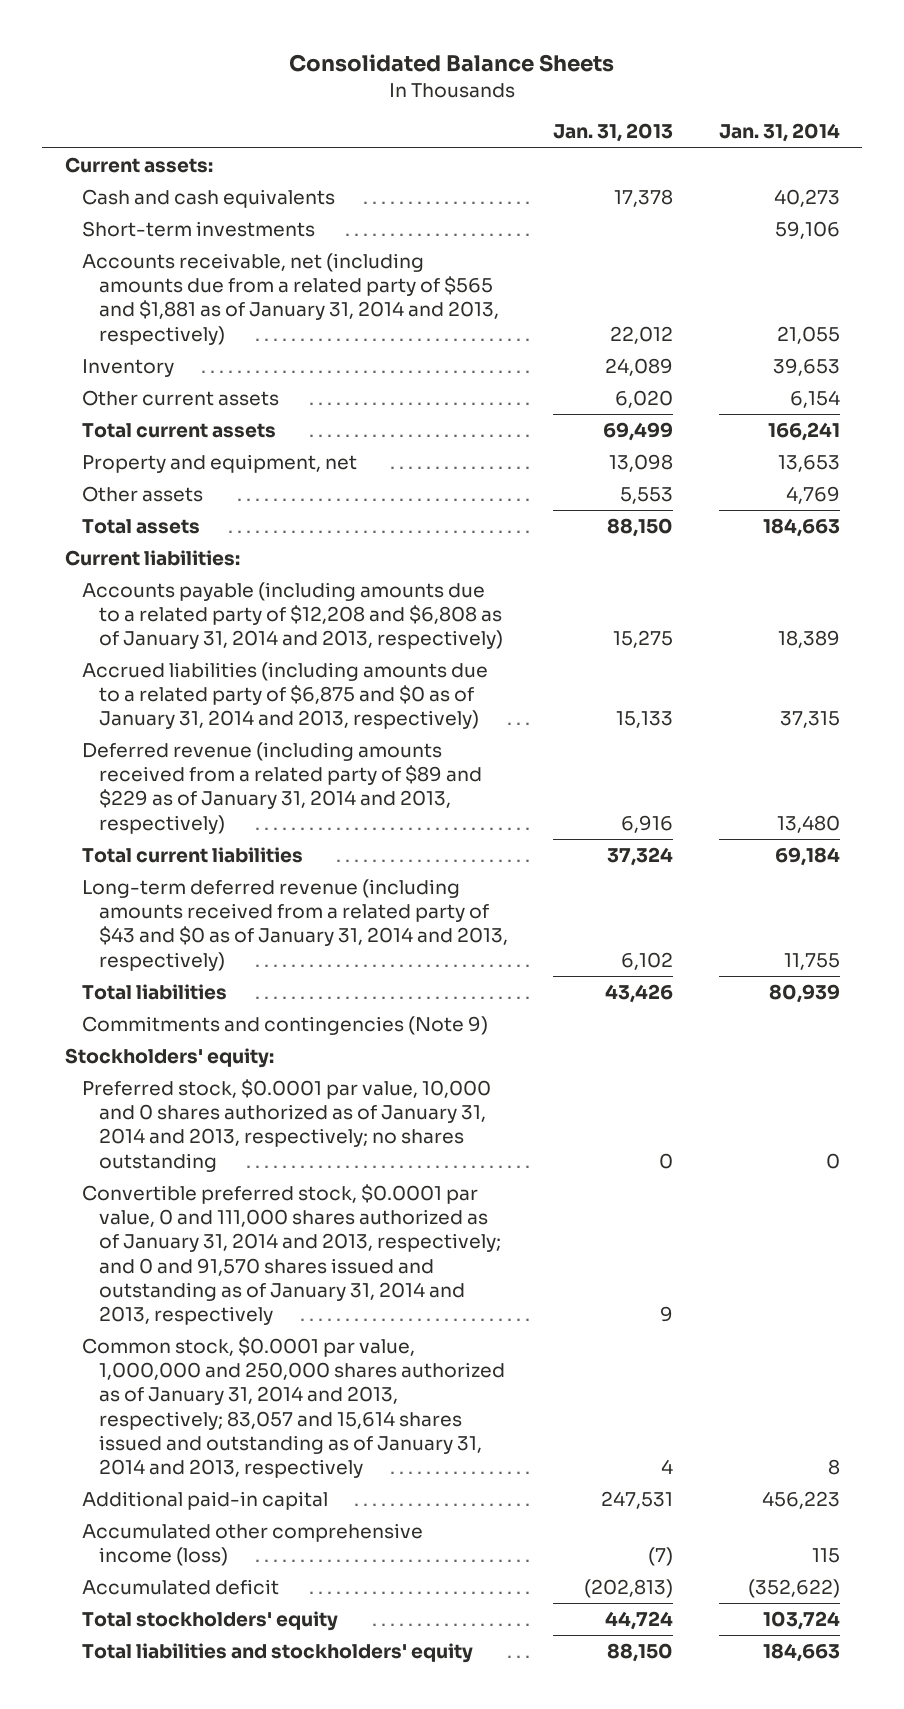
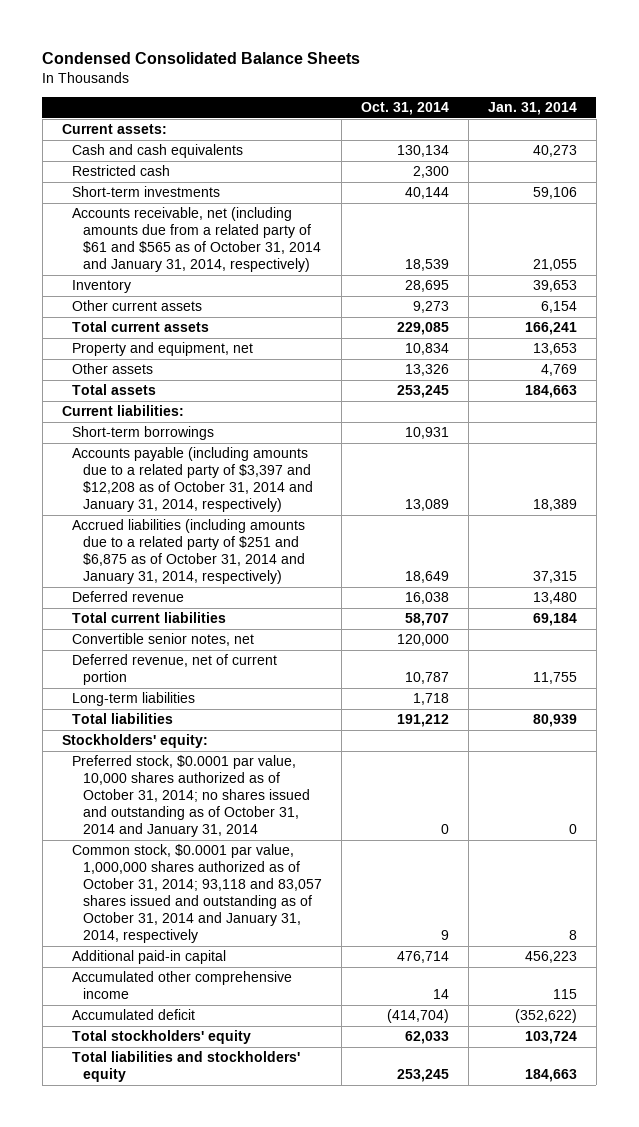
- Consolidated Balance Sheets
+ Condensed Consolidated Balance Sheets
- | Jan. 31, 2013 | Jan. 31, 2014
+ | Oct. 31, 2014 | Jan. 31, 2014
+ Restricted cash | 2,300 |
- Accounts receivable, net (including amounts due from a related party of $565 and $1,881 as of January 31, 2014 and 2013, respectively) | 22,012 | 21,055
+ Accounts receivable, net (including amounts due from a related party of $61 and $565 as of October 31, 2014 and January 31, 2014, respectively) | 18,539 | 21,055
- Accounts payable (including amounts due to a related party of $12,208 and $6,808 as of January 31, 2014 and 2013, respectively) | 15,275 | 18,389
- Accrued liabilities (including amounts due to a related party of $6,875 and $0 as of January 31, 2014 and 2013, respectively) | 15,133 | 37,315
- Deferred revenue (including amounts received from a related party of $89 and $229 as of January 31, 2014 and 2013, respectively) | 6,916 | 13,480
+ Short-term borrowings | 10,931 |
+ Accounts payable (including amounts due to a related party of $3,397 and $12,208 as of October 31, 2014 and January 31, 2014, respectively) | 13,089 | 18,389
+ Accrued liabilities (including amounts due to a related party of $251 and $6,875 as of October 31, 2014 and January 31, 2014, respectively) | 18,649 | 37,315
+ Deferred revenue | 16,038 | 13,480
- Long-term deferred revenue (including amounts received from a related party of $43 and $0 as of January 31, 2014 and 2013, respectively) | 6,102 | 11,755
+ Convertible senior notes, net | 120,000 |
+ Deferred revenue, net of current portion | 10,787 | 11,755
+ Long-term liabilities | 1,718 |
- Commitments and contingencies (Note 9)
- Preferred stock, $0.0001 par value, 10,000 and 0 shares authorized as of January 31, 2014 and 2013, respectively; no shares outstanding | 0 | 0
- Convertible preferred stock, $0.0001 par value, 0 and 111,000 shares authorized as of January 31, 2014 and 2013, respectively; and 0 and 91,570 shares issued and outstanding as of January 31, 2014 and 2013, respectively | 9 |
- Common stock, $0.0001 par value, 1,000,000 and 250,000 shares authorized as of January 31, 2014 and 2013, respectively; 83,057 and 15,614 shares issued and outstanding as of January 31, 2014 and 2013, respectively | 4 | 8
+ Preferred stock, $0.0001 par value, 10,000 shares authorized as of October 31, 2014; no shares issued and outstanding as of October 31, 2014 and January 31, 2014 | 0 | 0
+ Common stock, $0.0001 par value, 1,000,000 shares authorized as of October 31, 2014; 93,118 and 83,057 shares issued and outstanding as of October 31, 2014 and January 31, 2014, respectively | 9 | 8
- Accumulated other comprehensive income (loss) | (7) | 115
+ Accumulated other comprehensive income | 14 | 115

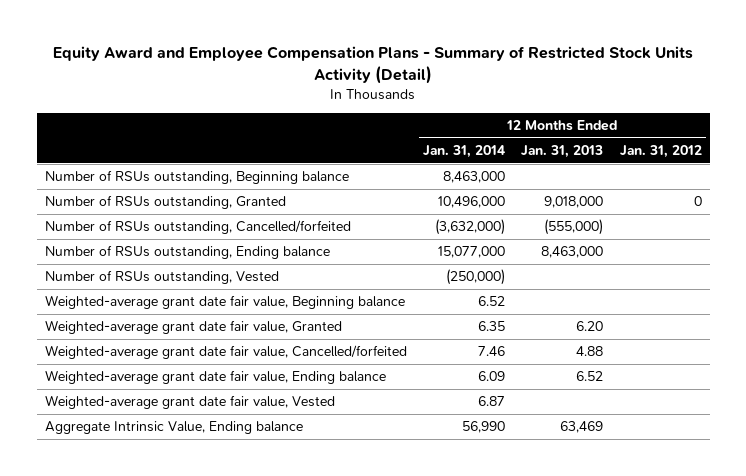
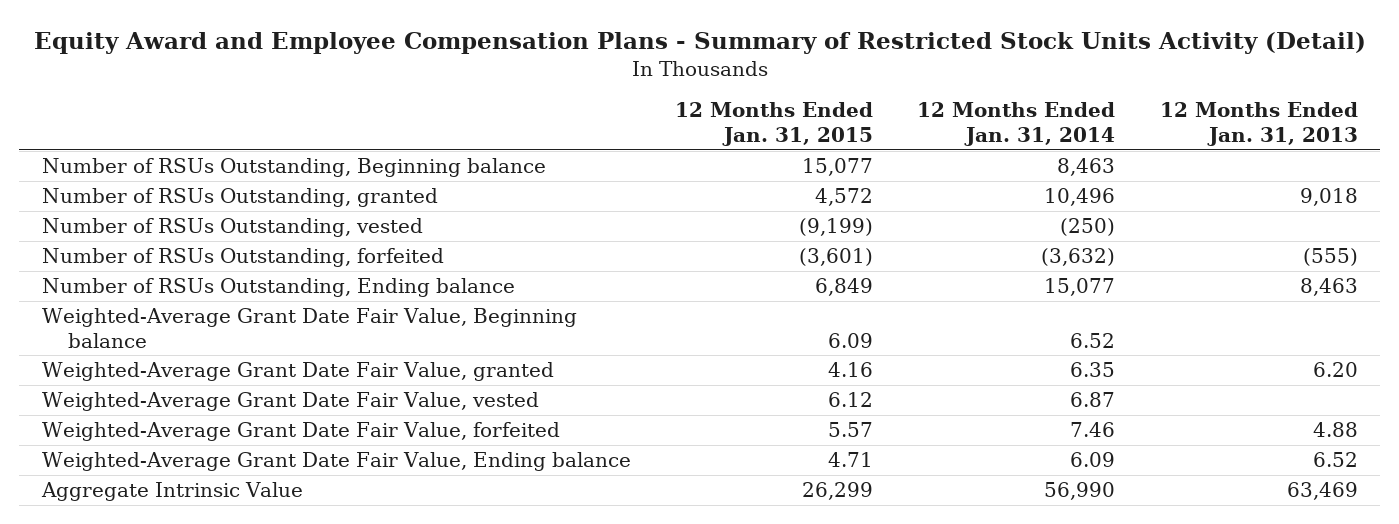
- | 12 Months Ended Jan. 31, 2014 | 12 Months Ended Jan. 31, 2013 | 12 Months Ended Jan. 31, 2012
+ | 12 Months Ended Jan. 31, 2015 | 12 Months Ended Jan. 31, 2014 | 12 Months Ended Jan. 31, 2013
- Number of RSUs outstanding, Beginning balance | 8,463,000 | |
- Number of RSUs outstanding, Granted | 10,496,000 | 9,018,000 | 0
- Number of RSUs outstanding, Cancelled/forfeited | (3,632,000) | (555,000) |
- Number of RSUs outstanding, Ending balance | 15,077,000 | 8,463,000 |
- Number of RSUs outstanding, Vested | (250,000) | |
- Weighted-average grant date fair value, Beginning balance | 6.52 | |
- Weighted-average grant date fair value, Granted | 6.35 | 6.20 |
- Weighted-average grant date fair value, Cancelled/forfeited | 7.46 | 4.88 |
- Weighted-average grant date fair value, Ending balance | 6.09 | 6.52 |
- Weighted-average grant date fair value, Vested | 6.87 | |
- Aggregate Intrinsic Value, Ending balance | 56,990 | 63,469 |
+ Number of RSUs Outstanding, Beginning balance | 15,077 | 8,463 |
+ Number of RSUs Outstanding, granted | 4,572 | 10,496 | 9,018
+ Number of RSUs Outstanding, vested | (9,199) | (250) |
+ Number of RSUs Outstanding, forfeited | (3,601) | (3,632) | (555)
+ Number of RSUs Outstanding, Ending balance | 6,849 | 15,077 | 8,463
+ Weighted-Average Grant Date Fair Value, Beginning balance | 6.09 | 6.52 |
+ Weighted-Average Grant Date Fair Value, granted | 4.16 | 6.35 | 6.20
+ Weighted-Average Grant Date Fair Value, vested | 6.12 | 6.87 |
+ Weighted-Average Grant Date Fair Value, forfeited | 5.57 | 7.46 | 4.88
+ Weighted-Average Grant Date Fair Value, Ending balance | 4.71 | 6.09 | 6.52
+ Aggregate Intrinsic Value | 26,299 | 56,990 | 63,469

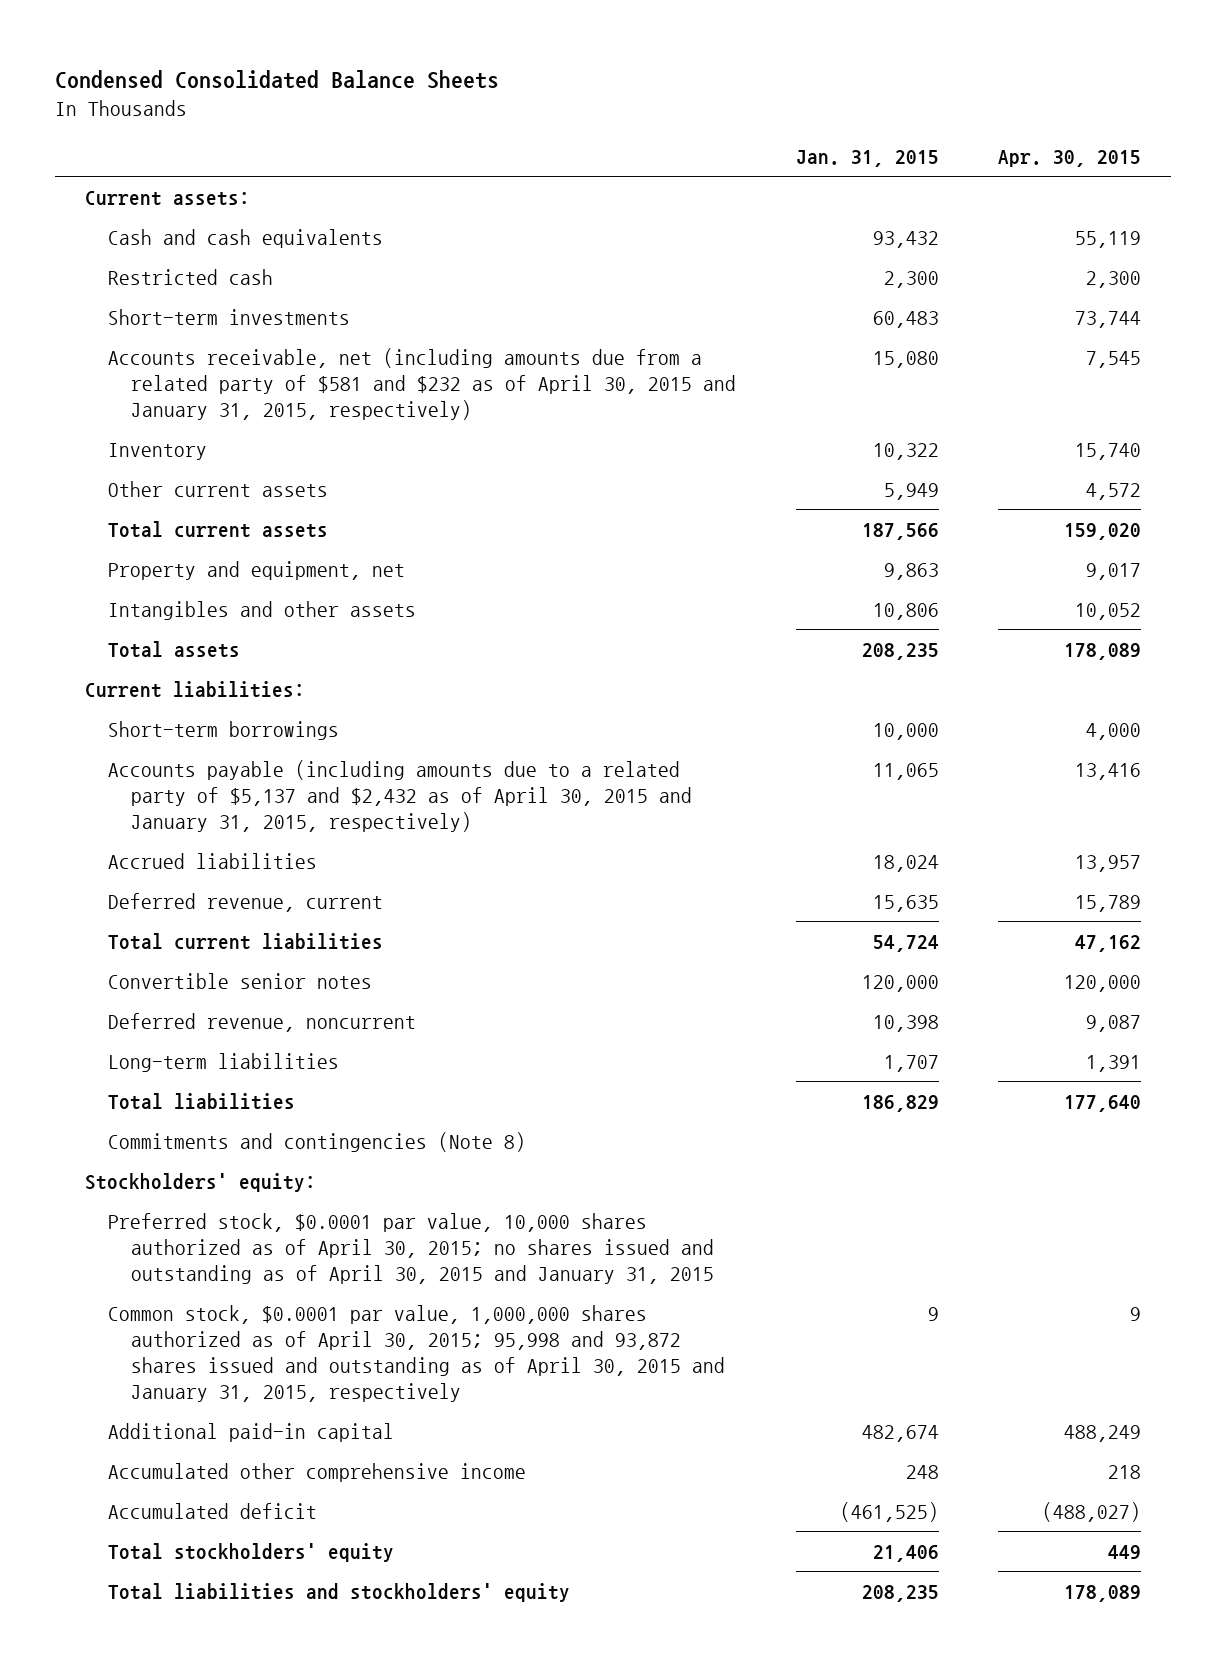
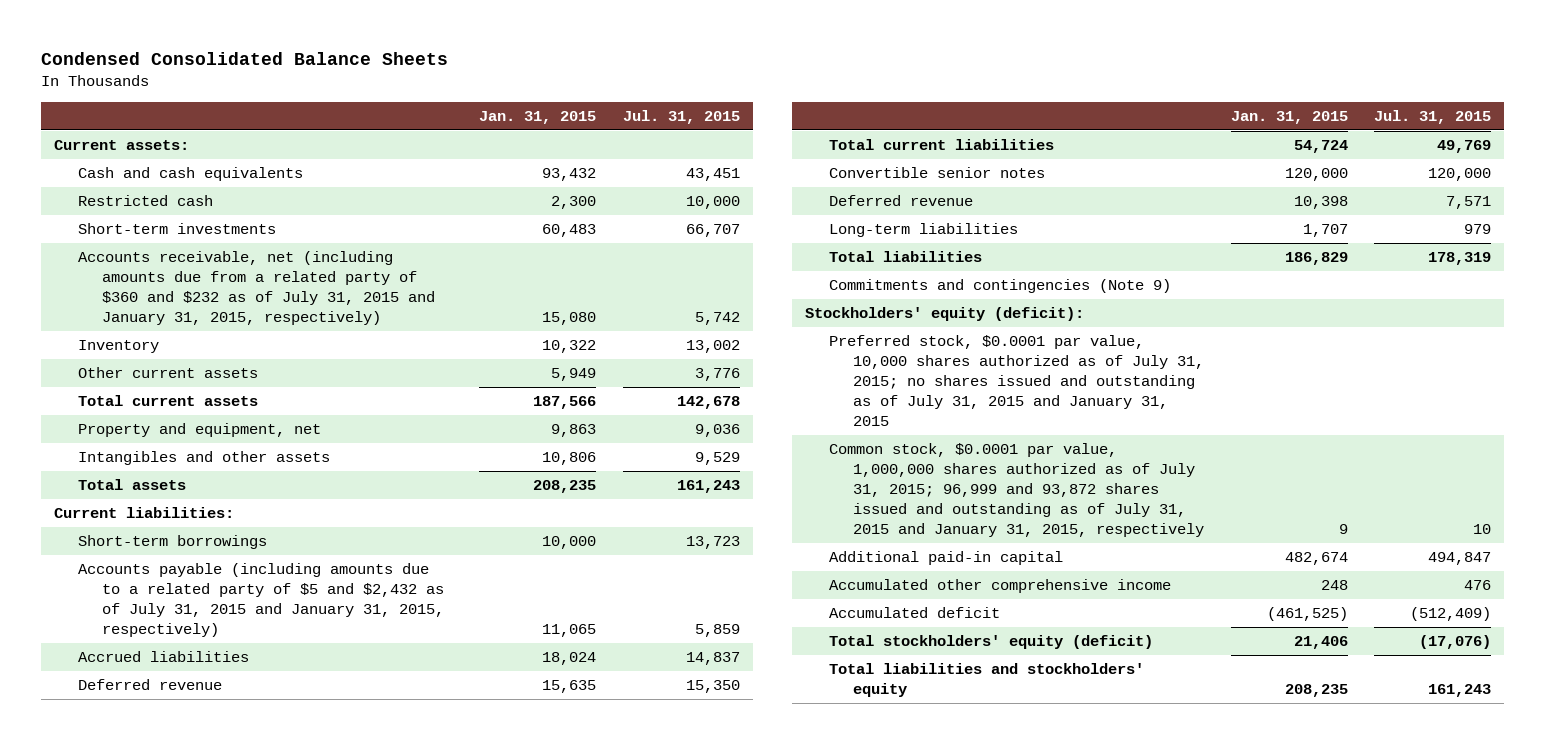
- | Jan. 31, 2015 | Apr. 30, 2015
+ | Jan. 31, 2015 | Jul. 31, 2015
- Accounts receivable, net (including amounts due from a related party of $581 and $232 as of April 30, 2015 and January 31, 2015, respectively) | 15,080 | 7,545
+ Accounts receivable, net (including amounts due from a related party of $360 and $232 as of July 31, 2015 and January 31, 2015, respectively) | 15,080 | 5,742
- Accounts payable (including amounts due to a related party of $5,137 and $2,432 as of April 30, 2015 and January 31, 2015, respectively) | 11,065 | 13,416
+ Accounts payable (including amounts due to a related party of $5 and $2,432 as of July 31, 2015 and January 31, 2015, respectively) | 11,065 | 5,859
- Deferred revenue, current | 15,635 | 15,789
+ Deferred revenue | 15,635 | 15,350
- Deferred revenue, noncurrent | 10,398 | 9,087
+ Deferred revenue | 10,398 | 7,571
- Commitments and contingencies (Note 8)
- Stockholders' equity:
- Preferred stock, $0.0001 par value, 10,000 shares authorized as of April 30, 2015; no shares issued and outstanding as of April 30, 2015 and January 31, 2015
- Common stock, $0.0001 par value, 1,000,000 shares authorized as of April 30, 2015; 95,998 and 93,872 shares issued and outstanding as of April 30, 2015 and January 31, 2015, respectively | 9 | 9
+ Commitments and contingencies (Note 9)
+ Stockholders' equity (deficit):
+ Preferred stock, $0.0001 par value, 10,000 shares authorized as of July 31, 2015; no shares issued and outstanding as of July 31, 2015 and January 31, 2015
+ Common stock, $0.0001 par value, 1,000,000 shares authorized as of July 31, 2015; 96,999 and 93,872 shares issued and outstanding as of July 31, 2015 and January 31, 2015, respectively | 9 | 10
- Total stockholders' equity | 21,406 | 449
+ Total stockholders' equity (deficit) | 21,406 | (17,076)

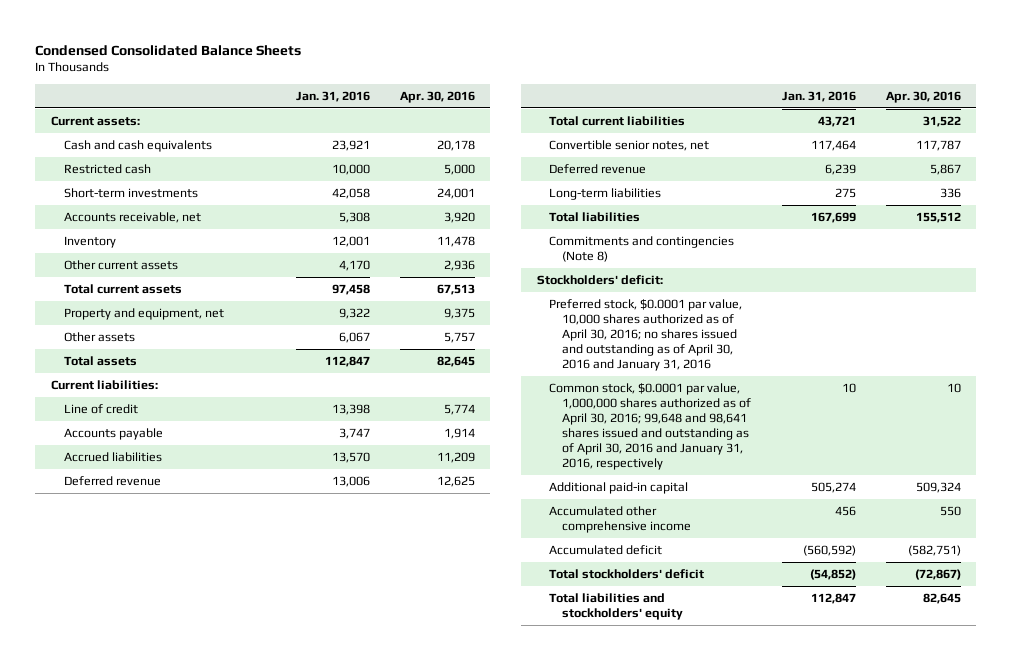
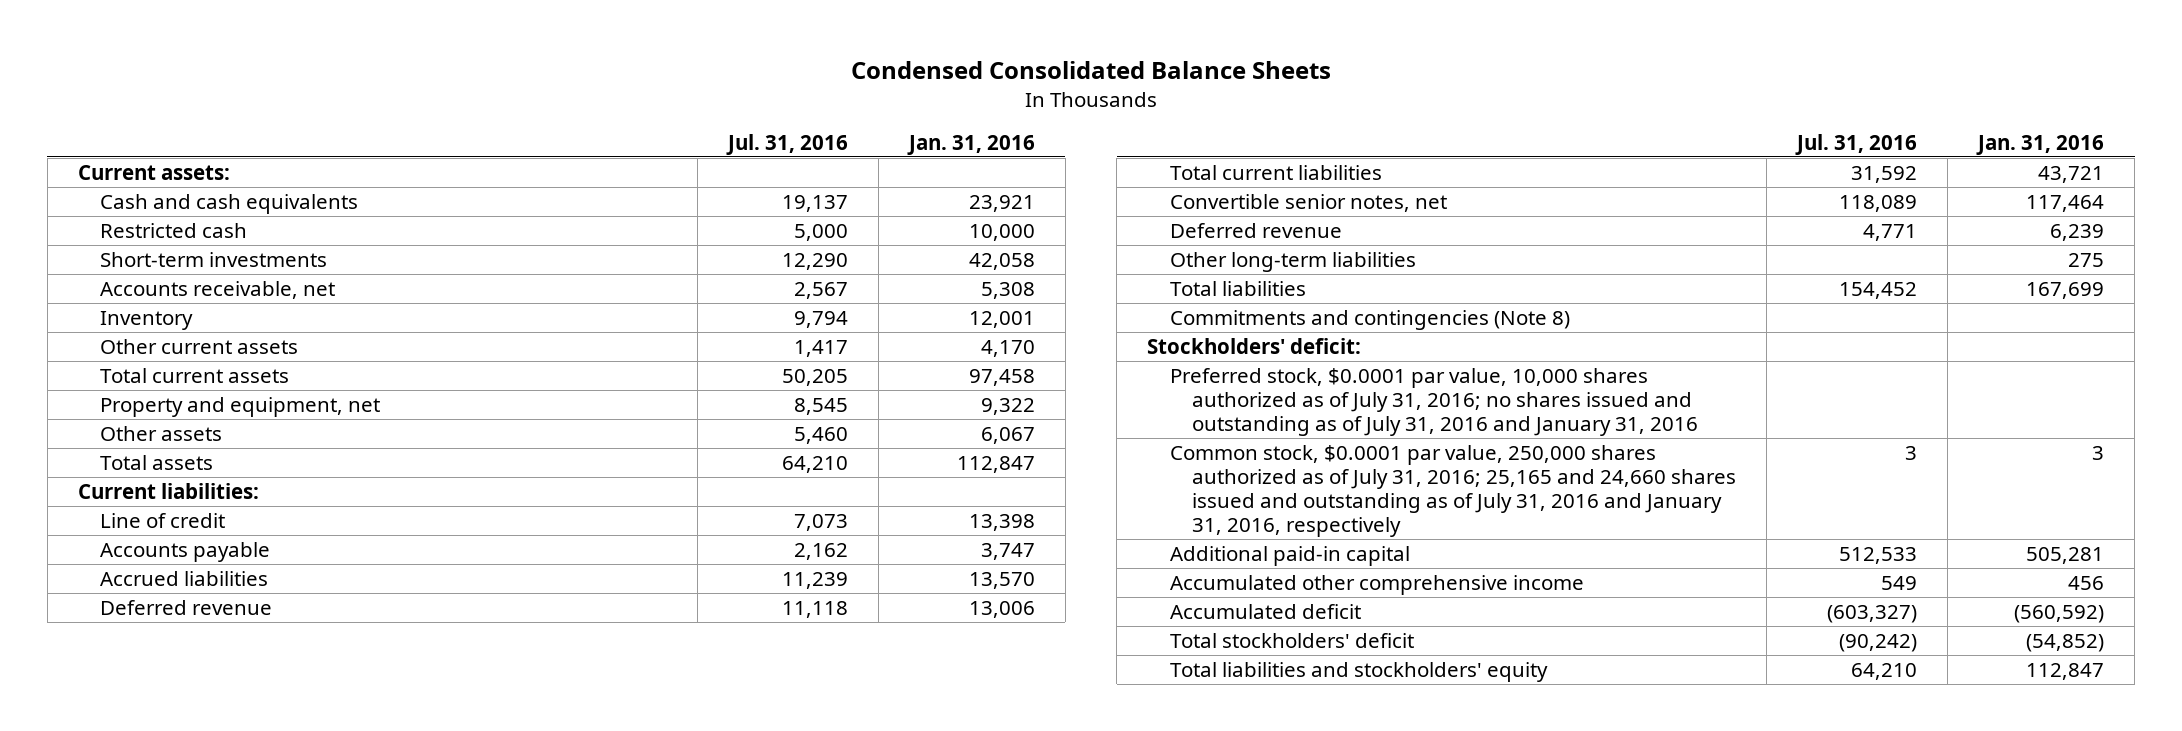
- | Jan. 31, 2016 | Apr. 30, 2016
+ | Jul. 31, 2016 | Jan. 31, 2016
- Long-term liabilities | 275 | 336
+ Other long-term liabilities | | 275
- Preferred stock, $0.0001 par value, 10,000 shares authorized as of April 30, 2016; no shares issued and outstanding as of April 30, 2016 and January 31, 2016
- Common stock, $0.0001 par value, 1,000,000 shares authorized as of April 30, 2016; 99,648 and 98,641 shares issued and outstanding as of April 30, 2016 and January 31, 2016, respectively | 10 | 10
- Additional paid-in capital | 505,274 | 509,324
+ Preferred stock, $0.0001 par value, 10,000 shares authorized as of July 31, 2016; no shares issued and outstanding as of July 31, 2016 and January 31, 2016
+ Common stock, $0.0001 par value, 250,000 shares authorized as of July 31, 2016; 25,165 and 24,660 shares issued and outstanding as of July 31, 2016 and January 31, 2016, respectively | 3 | 3
+ Additional paid-in capital | 512,533 | 505,281

